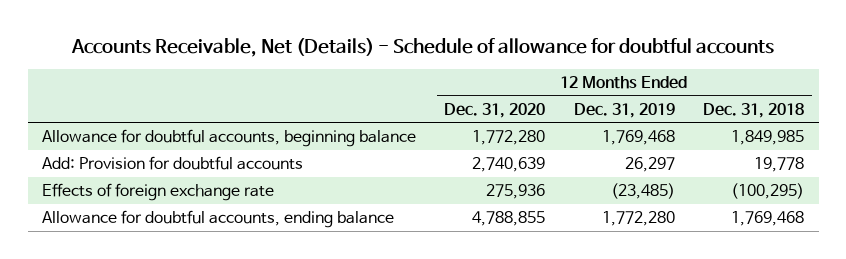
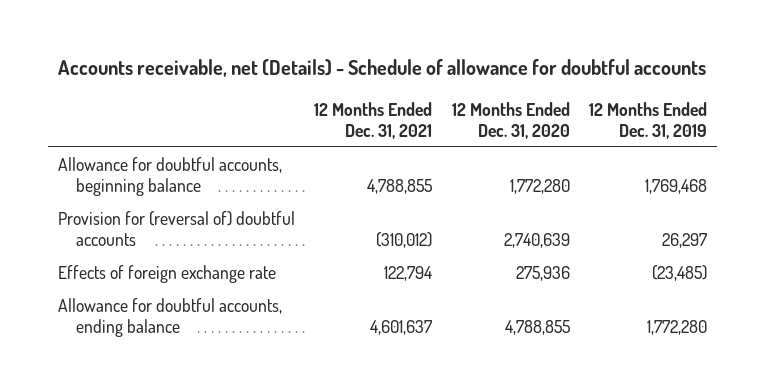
- Accounts Receivable, Net (Details) - Schedule of allowance for doubtful accounts
+ Accounts receivable, net (Details) - Schedule of allowance for doubtful accounts
- | 12 Months Ended Dec. 31, 2020 | 12 Months Ended Dec. 31, 2019 | 12 Months Ended Dec. 31, 2018
+ | 12 Months Ended Dec. 31, 2021 | 12 Months Ended Dec. 31, 2020 | 12 Months Ended Dec. 31, 2019
- Add: Provision for doubtful accounts | 2,740,639 | 26,297 | 19,778
+ Provision for (reversal of) doubtful accounts | (310,012) | 2,740,639 | 26,297

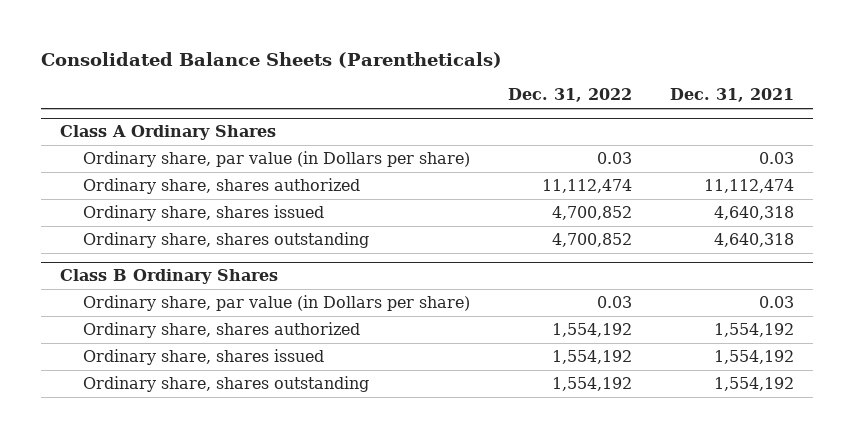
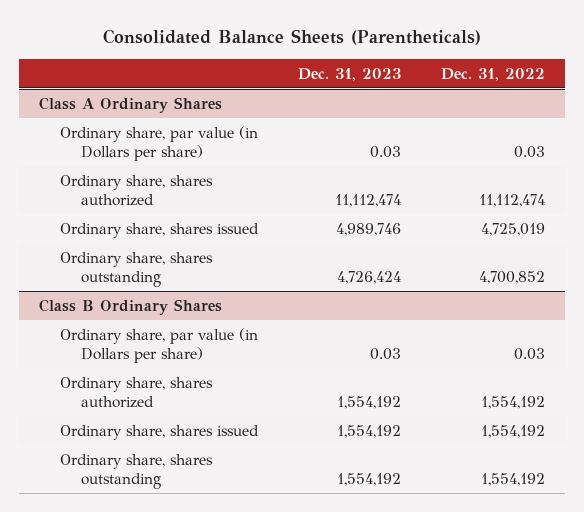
- | Dec. 31, 2022 | Dec. 31, 2021
+ | Dec. 31, 2023 | Dec. 31, 2022
@ Class A Ordinary Shares
- Ordinary share, shares issued | 4,700,852 | 4,640,318
+ Ordinary share, shares issued | 4,989,746 | 4,725,019

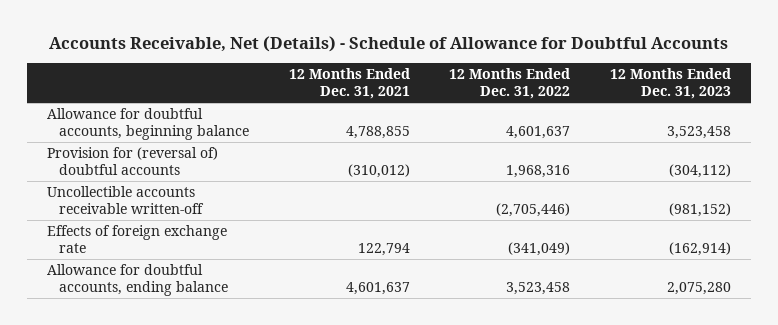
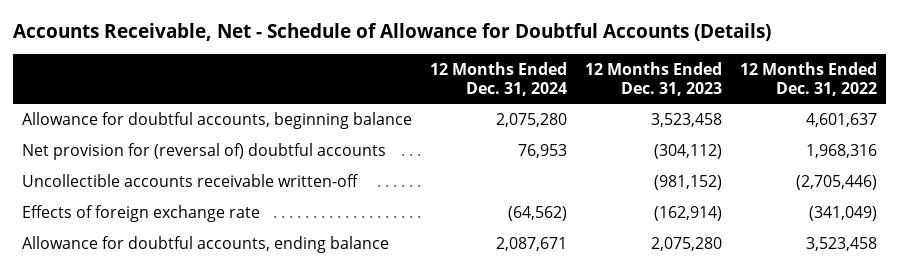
- Accounts Receivable, Net (Details) - Schedule of Allowance for Doubtful Accounts
+ Accounts Receivable, Net - Schedule of Allowance for Doubtful Accounts (Details)
- | 12 Months Ended Dec. 31, 2021 | 12 Months Ended Dec. 31, 2022 | 12 Months Ended Dec. 31, 2023
+ | 12 Months Ended Dec. 31, 2024 | 12 Months Ended Dec. 31, 2023 | 12 Months Ended Dec. 31, 2022
- Provision for (reversal of) doubtful accounts | (310,012) | 1,968,316 | (304,112)
+ Net provision for (reversal of) doubtful accounts | 76,953 | (304,112) | 1,968,316

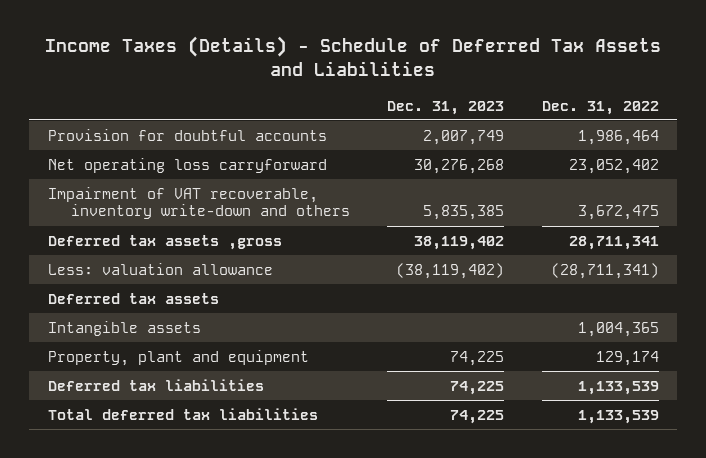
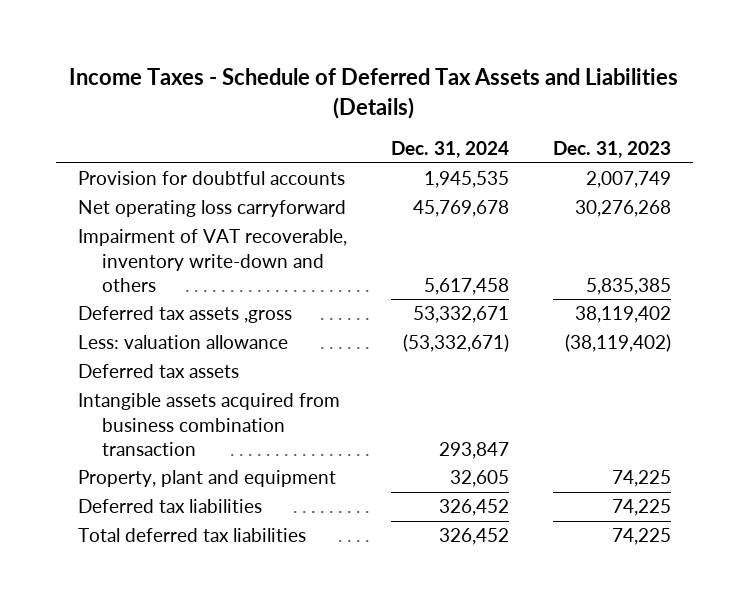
- Income Taxes (Details) - Schedule of Deferred Tax Assets and Liabilities
+ Income Taxes - Schedule of Deferred Tax Assets and Liabilities (Details)
- | Dec. 31, 2023 | Dec. 31, 2022
+ | Dec. 31, 2024 | Dec. 31, 2023
- Intangible assets | | 1,004,365
+ Intangible assets acquired from business combination transaction | 293,847 |

